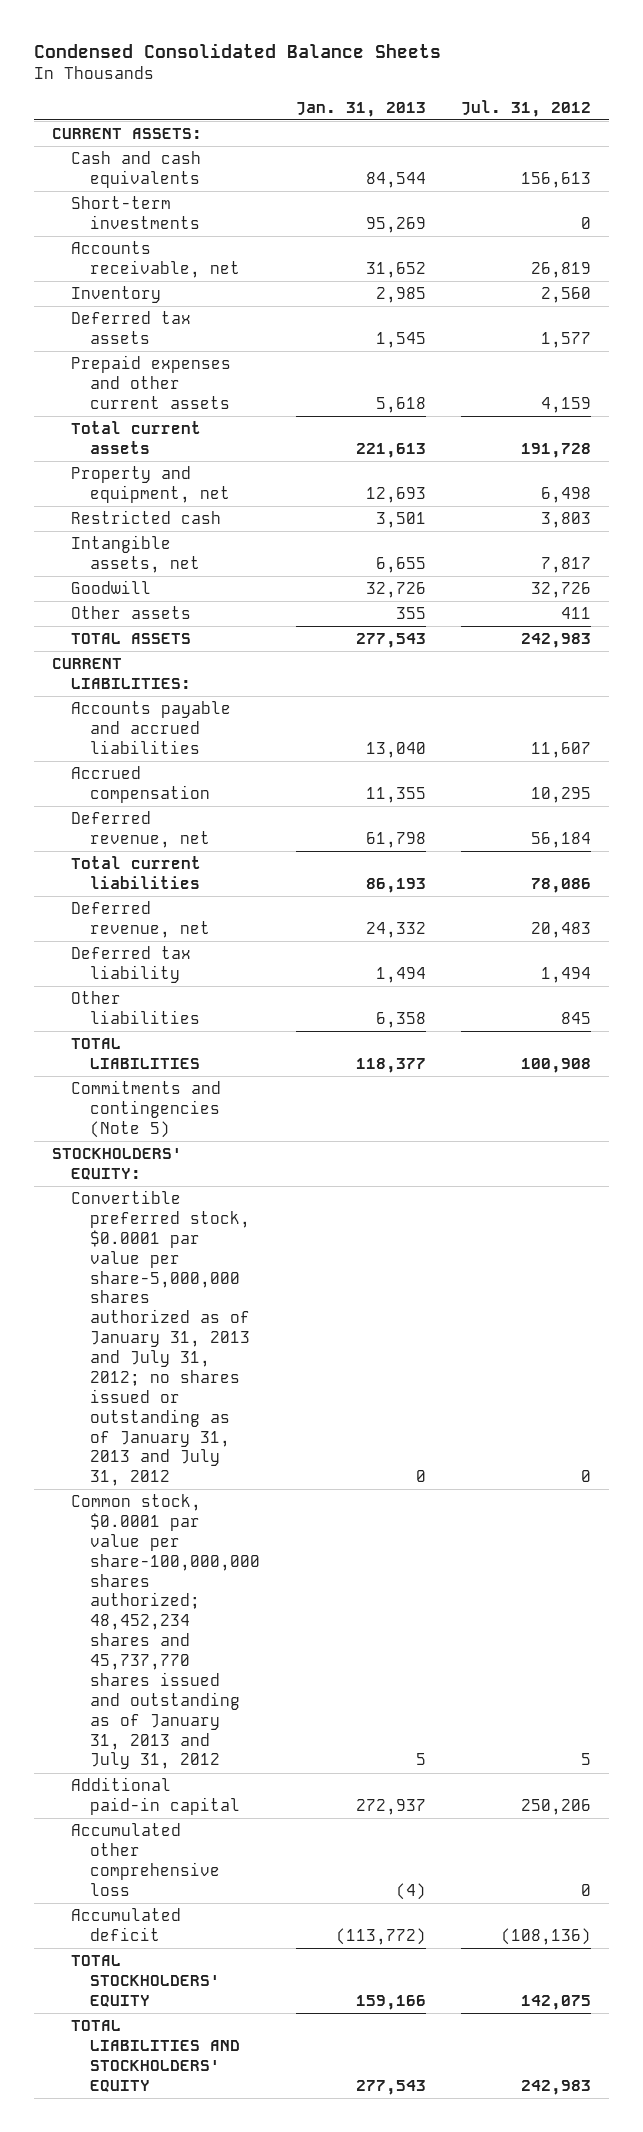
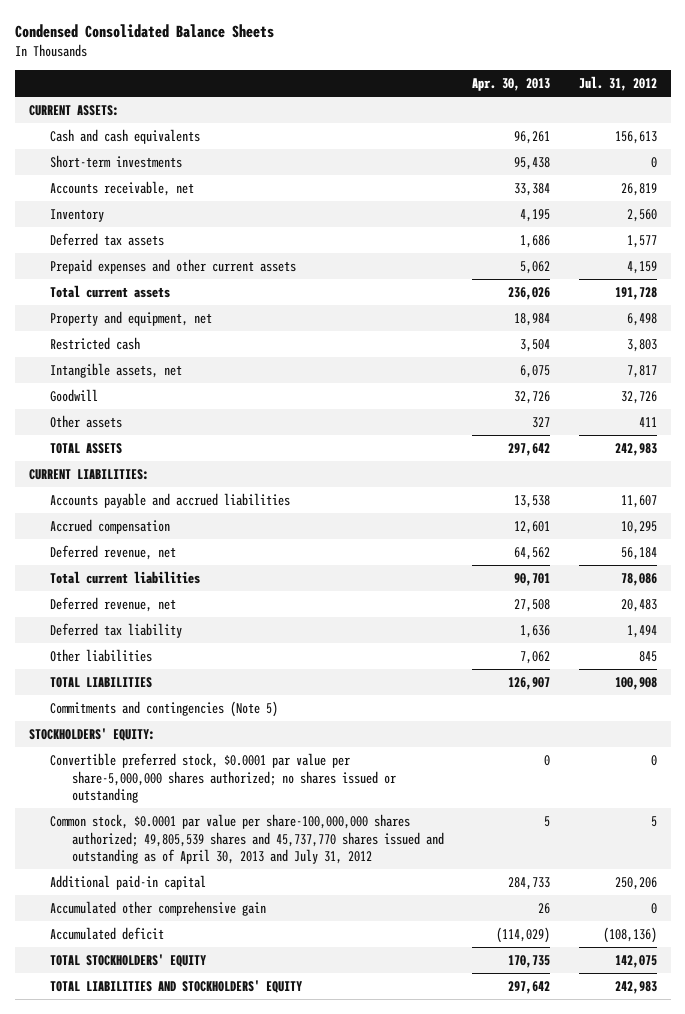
- | Jan. 31, 2013 | Jul. 31, 2012
+ | Apr. 30, 2013 | Jul. 31, 2012
- Convertible preferred stock, $0.0001 par value per share-5,000,000 shares authorized as of January 31, 2013 and July 31, 2012; no shares issued or outstanding as of January 31, 2013 and July 31, 2012 | 0 | 0
- Common stock, $0.0001 par value per share-100,000,000 shares authorized; 48,452,234 shares and 45,737,770 shares issued and outstanding as of January 31, 2013 and July 31, 2012 | 5 | 5
+ Convertible preferred stock, $0.0001 par value per share-5,000,000 shares authorized; no shares issued or outstanding | 0 | 0
+ Common stock, $0.0001 par value per share-100,000,000 shares authorized; 49,805,539 shares and 45,737,770 shares issued and outstanding as of April 30, 2013 and July 31, 2012 | 5 | 5
- Accumulated other comprehensive loss | (4) | 0
+ Accumulated other comprehensive gain | 26 | 0

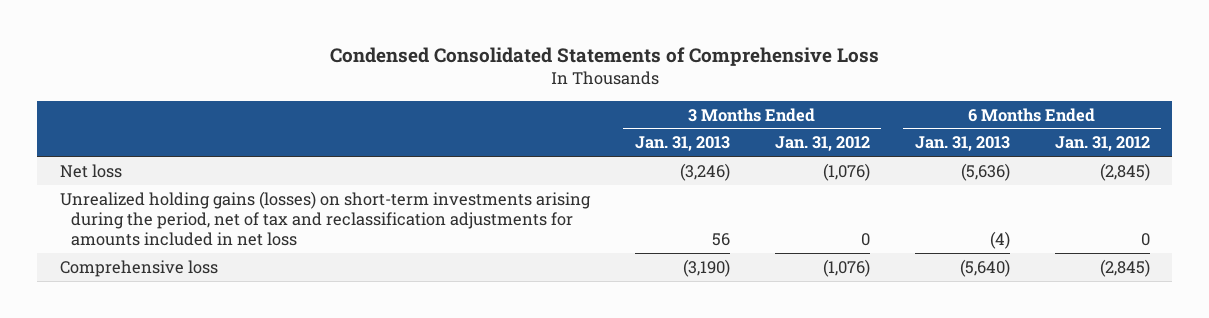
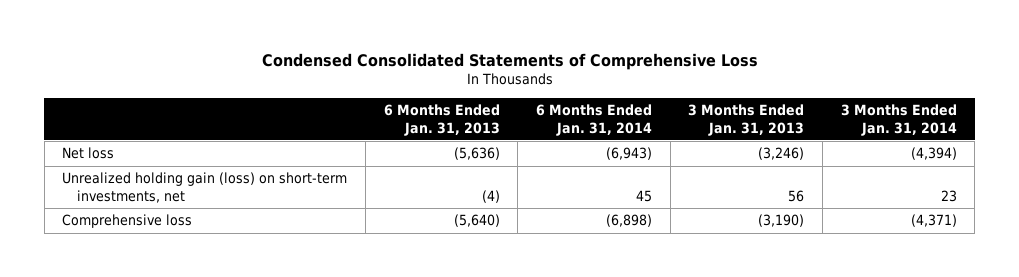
- | 3 Months Ended Jan. 31, 2013 | 3 Months Ended Jan. 31, 2012 | 6 Months Ended Jan. 31, 2013 | 6 Months Ended Jan. 31, 2012
+ | 6 Months Ended Jan. 31, 2013 | 6 Months Ended Jan. 31, 2014 | 3 Months Ended Jan. 31, 2013 | 3 Months Ended Jan. 31, 2014
- Unrealized holding gains (losses) on short-term investments arising during the period, net of tax and reclassification adjustments for amounts included in net loss | 56 | 0 | (4) | 0
+ Unrealized holding gain (loss) on short-term investments, net | (4) | 45 | 56 | 23

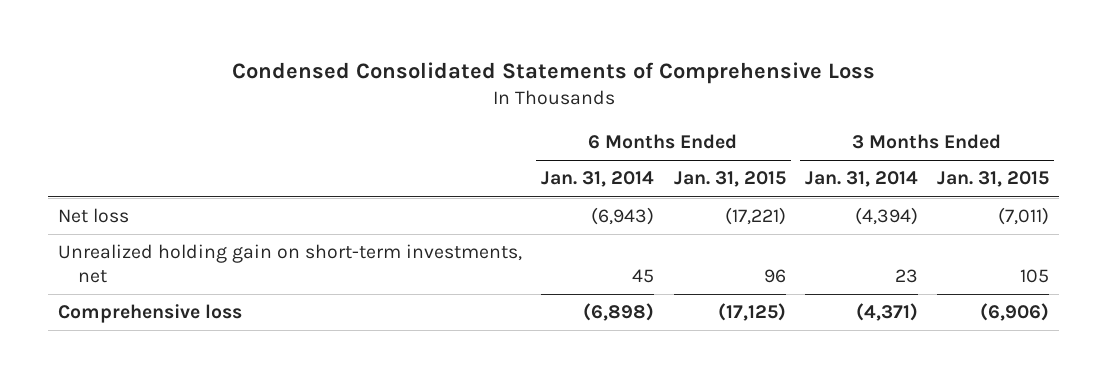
- | 6 Months Ended Jan. 31, 2013 | 6 Months Ended Jan. 31, 2014 | 3 Months Ended Jan. 31, 2013 | 3 Months Ended Jan. 31, 2014
+ | 6 Months Ended Jan. 31, 2014 | 6 Months Ended Jan. 31, 2015 | 3 Months Ended Jan. 31, 2014 | 3 Months Ended Jan. 31, 2015
- Unrealized holding gain (loss) on short-term investments, net | (4) | 45 | 56 | 23
+ Unrealized holding gain on short-term investments, net | 45 | 96 | 23 | 105

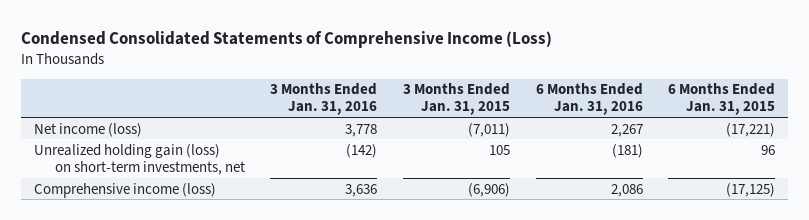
- Condensed Consolidated Statements of Comprehensive Loss
+ Condensed Consolidated Statements of Comprehensive Income (Loss)
- | 6 Months Ended Jan. 31, 2014 | 6 Months Ended Jan. 31, 2015 | 3 Months Ended Jan. 31, 2014 | 3 Months Ended Jan. 31, 2015
+ | 3 Months Ended Jan. 31, 2016 | 3 Months Ended Jan. 31, 2015 | 6 Months Ended Jan. 31, 2016 | 6 Months Ended Jan. 31, 2015
- Net loss | (6,943) | (17,221) | (4,394) | (7,011)
- Unrealized holding gain on short-term investments, net | 45 | 96 | 23 | 105
- Comprehensive loss | (6,898) | (17,125) | (4,371) | (6,906)
+ Net income (loss) | 3,778 | (7,011) | 2,267 | (17,221)
+ Unrealized holding gain (loss) on short-term investments, net | (142) | 105 | (181) | 96
+ Comprehensive income (loss) | 3,636 | (6,906) | 2,086 | (17,125)

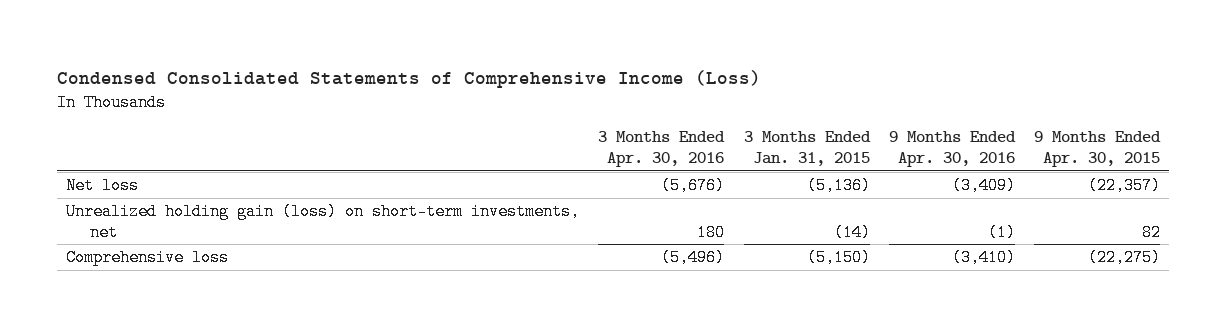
- | 3 Months Ended Jan. 31, 2016 | 3 Months Ended Jan. 31, 2015 | 6 Months Ended Jan. 31, 2016 | 6 Months Ended Jan. 31, 2015
+ | 3 Months Ended Apr. 30, 2016 | 3 Months Ended Jan. 31, 2015 | 9 Months Ended Apr. 30, 2016 | 9 Months Ended Apr. 30, 2015
- Net income (loss) | 3,778 | (7,011) | 2,267 | (17,221)
- Unrealized holding gain (loss) on short-term investments, net | (142) | 105 | (181) | 96
- Comprehensive income (loss) | 3,636 | (6,906) | 2,086 | (17,125)
+ Net loss | (5,676) | (5,136) | (3,409) | (22,357)
+ Unrealized holding gain (loss) on short-term investments, net | 180 | (14) | (1) | 82
+ Comprehensive loss | (5,496) | (5,150) | (3,410) | (22,275)

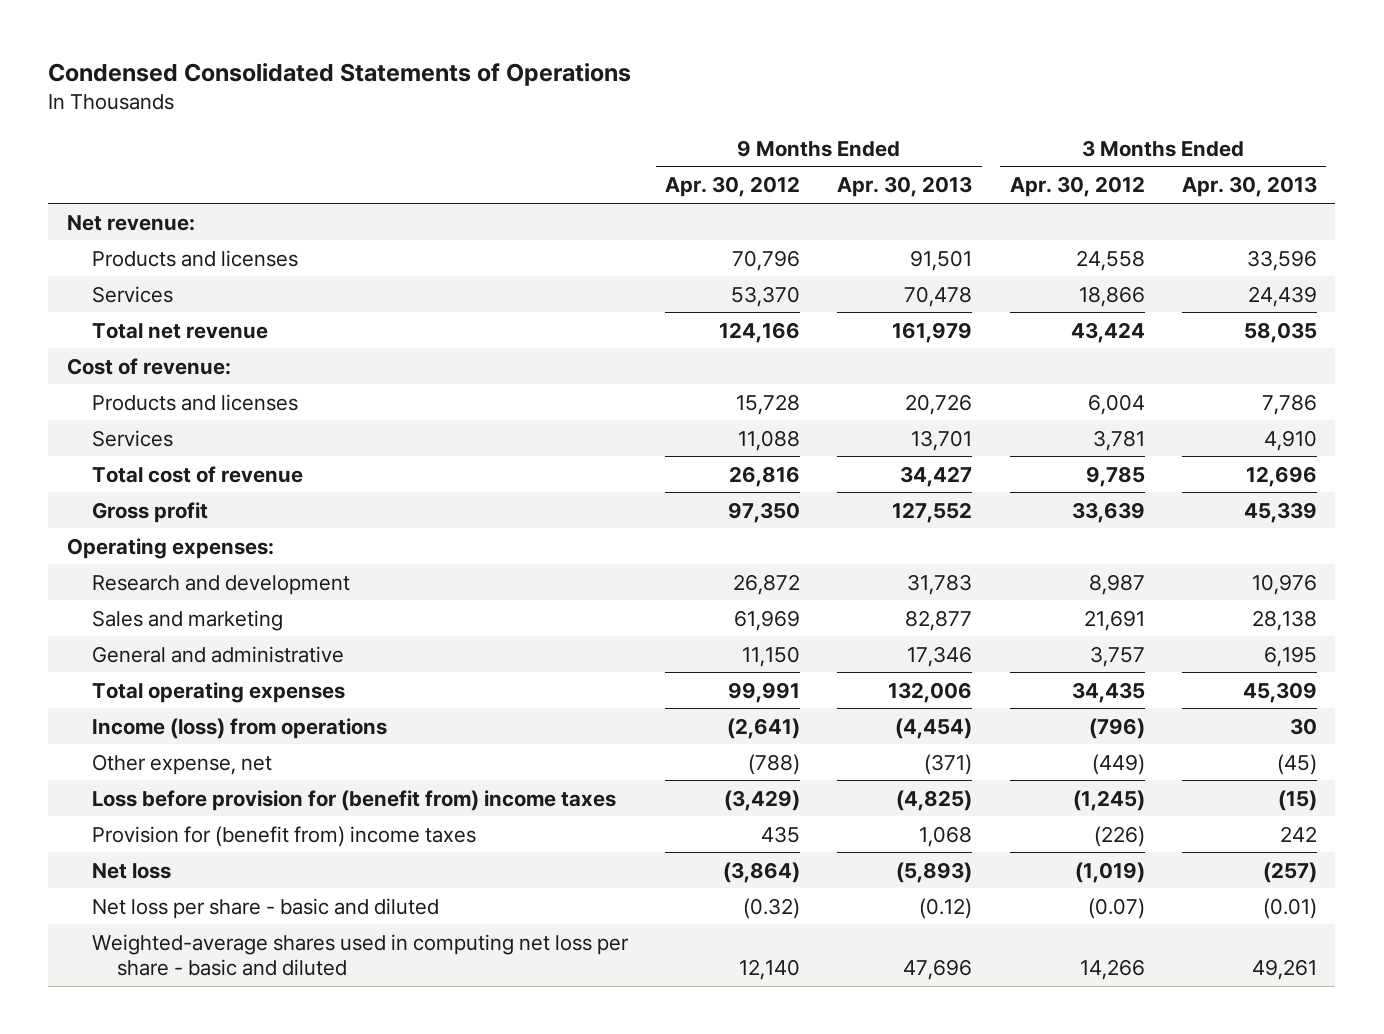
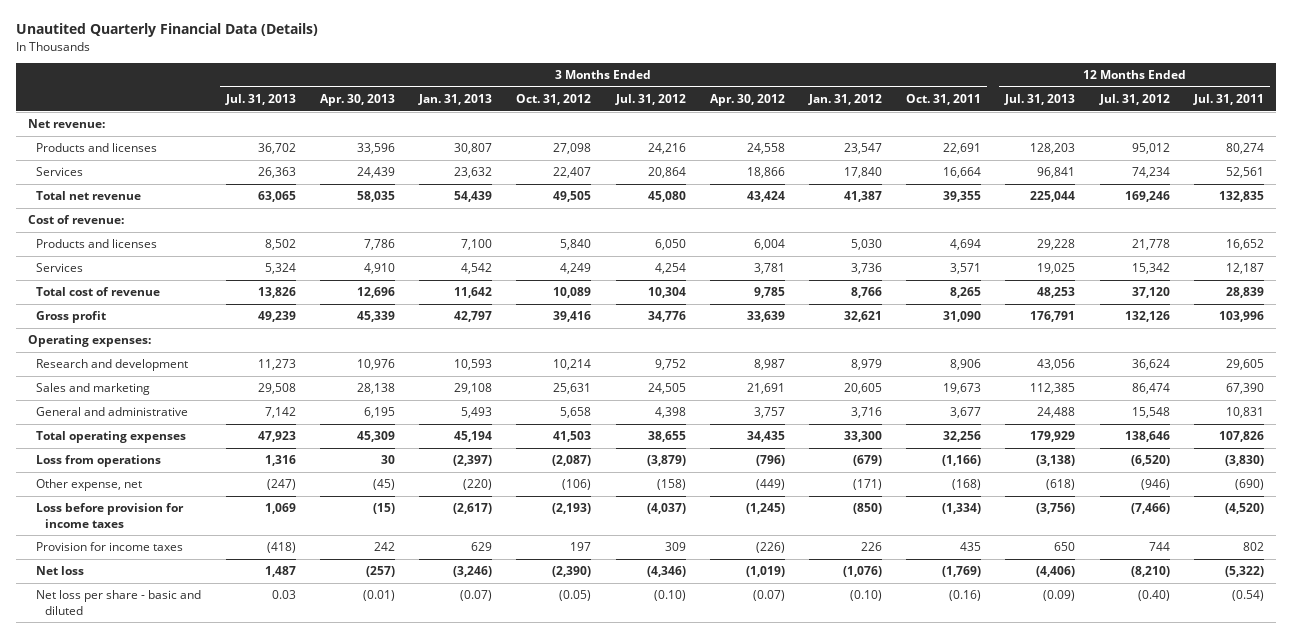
- Condensed Consolidated Statements of Operations
+ Unautited Quarterly Financial Data (Details)
- | 9 Months Ended Apr. 30, 2012 | 9 Months Ended Apr. 30, 2013 | 3 Months Ended Apr. 30, 2012 | 3 Months Ended Apr. 30, 2013
+ | 3 Months Ended Jul. 31, 2013 | 3 Months Ended Apr. 30, 2013 | 3 Months Ended Jan. 31, 2013 | 3 Months Ended Oct. 31, 2012 | 3 Months Ended Jul. 31, 2012 | 3 Months Ended Apr. 30, 2012 | 3 Months Ended Jan. 31, 2012 | 3 Months Ended Oct. 31, 2011 | 12 Months Ended Jul. 31, 2013 | 12 Months Ended Jul. 31, 2012 | 12 Months Ended Jul. 31, 2011
- Income (loss) from operations | (2,641) | (4,454) | (796) | 30
+ Loss from operations | 1,316 | 30 | (2,397) | (2,087) | (3,879) | (796) | (679) | (1,166) | (3,138) | (6,520) | (3,830)
- Loss before provision for (benefit from) income taxes | (3,429) | (4,825) | (1,245) | (15)
- Provision for (benefit from) income taxes | 435 | 1,068 | (226) | 242
+ Loss before provision for income taxes | 1,069 | (15) | (2,617) | (2,193) | (4,037) | (1,245) | (850) | (1,334) | (3,756) | (7,466) | (4,520)
+ Provision for income taxes | (418) | 242 | 629 | 197 | 309 | (226) | 226 | 435 | 650 | 744 | 802
- Weighted-average shares used in computing net loss per share - basic and diluted | 12,140 | 47,696 | 14,266 | 49,261

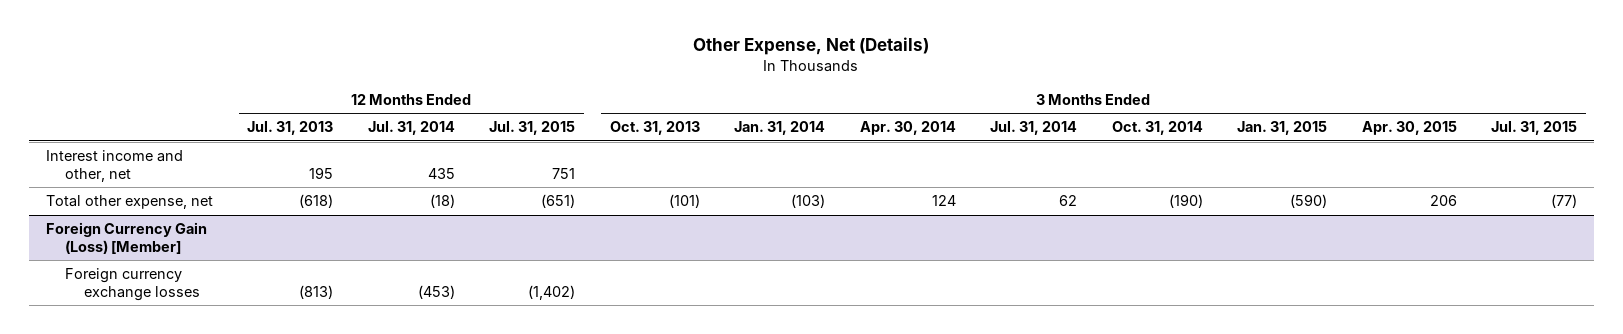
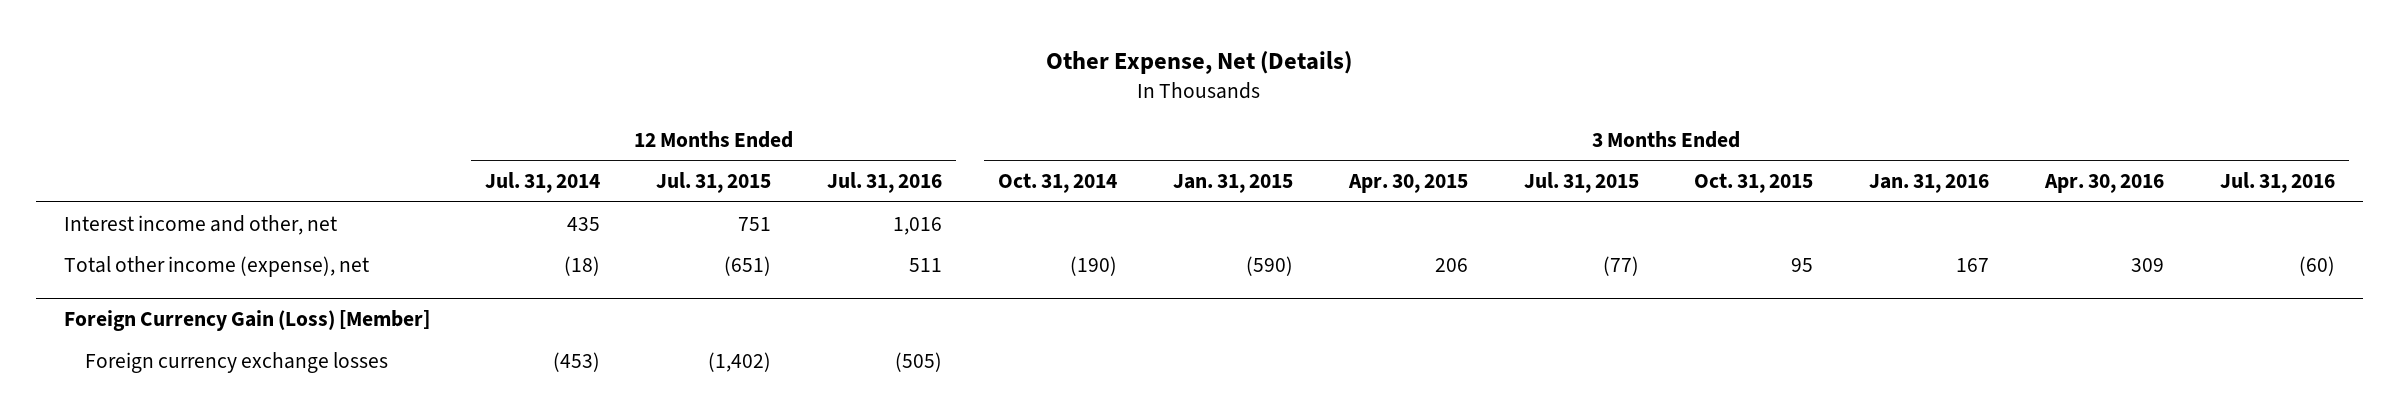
- | 12 Months Ended Jul. 31, 2013 | 12 Months Ended Jul. 31, 2014 | 12 Months Ended Jul. 31, 2015 | 3 Months Ended Oct. 31, 2013 | 3 Months Ended Jan. 31, 2014 | 3 Months Ended Apr. 30, 2014 | 3 Months Ended Jul. 31, 2014 | 3 Months Ended Oct. 31, 2014 | 3 Months Ended Jan. 31, 2015 | 3 Months Ended Apr. 30, 2015 | 3 Months Ended Jul. 31, 2015
+ | 12 Months Ended Jul. 31, 2014 | 12 Months Ended Jul. 31, 2015 | 12 Months Ended Jul. 31, 2016 | 3 Months Ended Oct. 31, 2014 | 3 Months Ended Jan. 31, 2015 | 3 Months Ended Apr. 30, 2015 | 3 Months Ended Jul. 31, 2015 | 3 Months Ended Oct. 31, 2015 | 3 Months Ended Jan. 31, 2016 | 3 Months Ended Apr. 30, 2016 | 3 Months Ended Jul. 31, 2016
- Total other expense, net | (618) | (18) | (651) | (101) | (103) | 124 | 62 | (190) | (590) | 206 | (77)
+ Total other income (expense), net | (18) | (651) | 511 | (190) | (590) | 206 | (77) | 95 | 167 | 309 | (60)

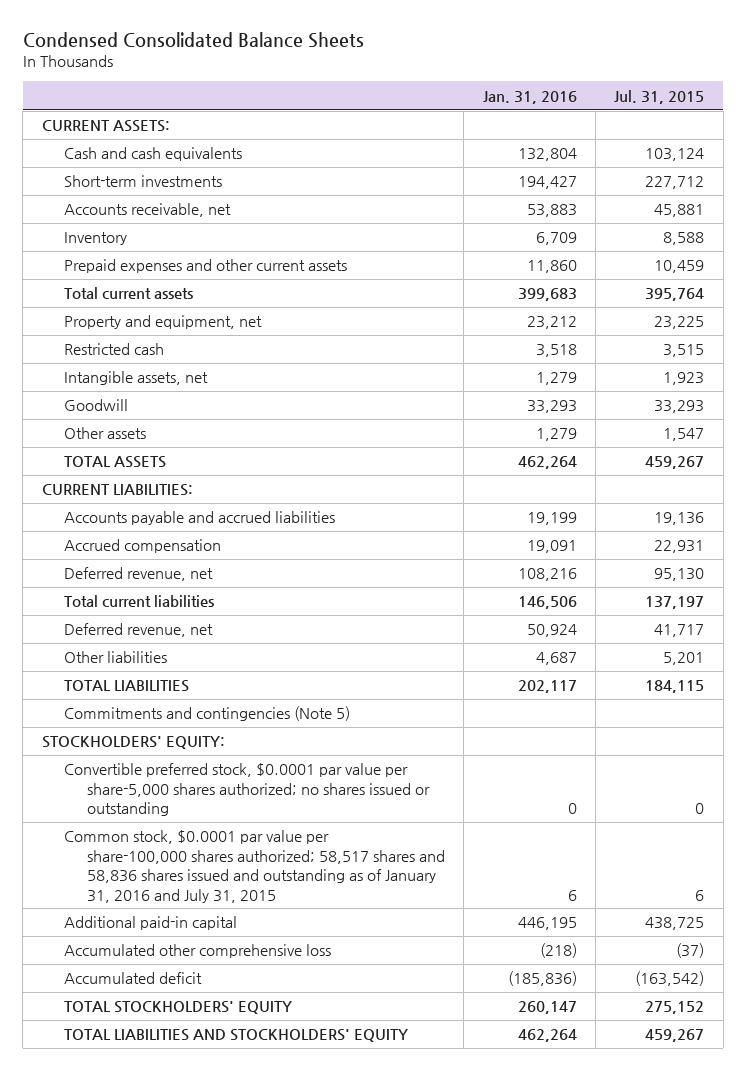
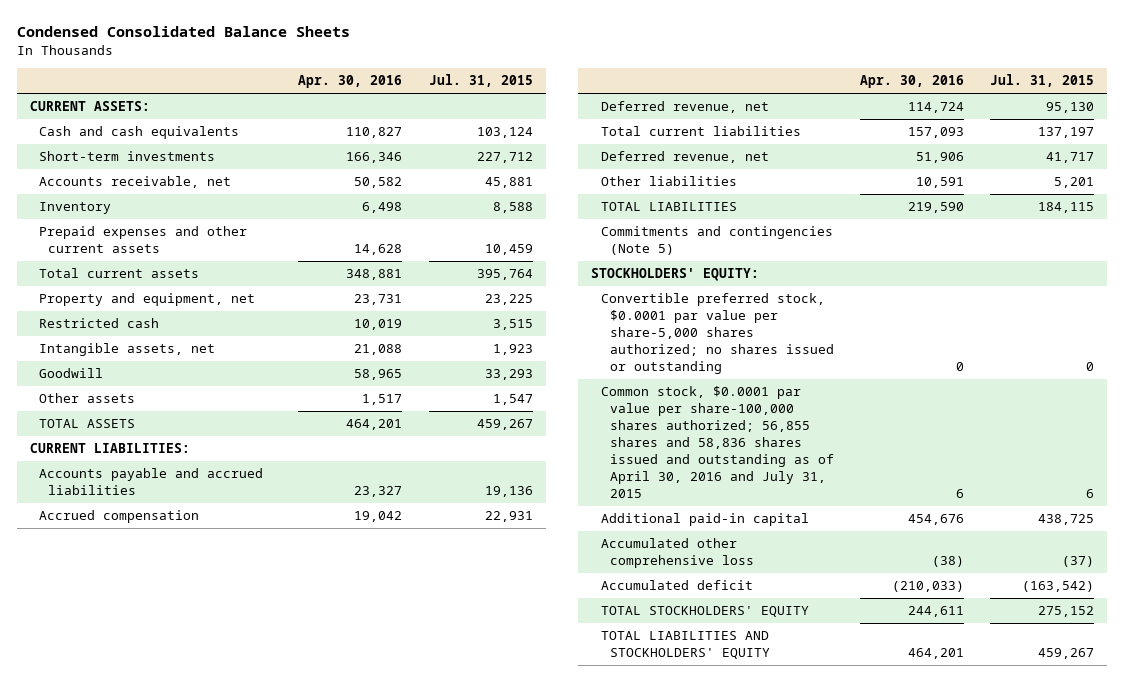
- | Jan. 31, 2016 | Jul. 31, 2015
+ | Apr. 30, 2016 | Jul. 31, 2015
- Common stock, $0.0001 par value per share-100,000 shares authorized; 58,517 shares and 58,836 shares issued and outstanding as of January 31, 2016 and July 31, 2015 | 6 | 6
+ Common stock, $0.0001 par value per share-100,000 shares authorized; 56,855 shares and 58,836 shares issued and outstanding as of April 30, 2016 and July 31, 2015 | 6 | 6

